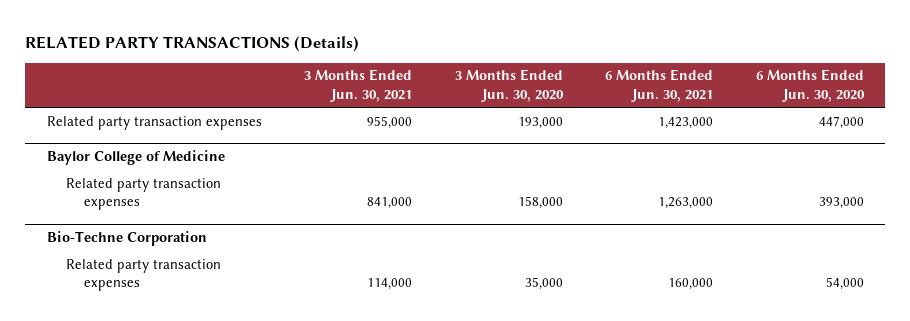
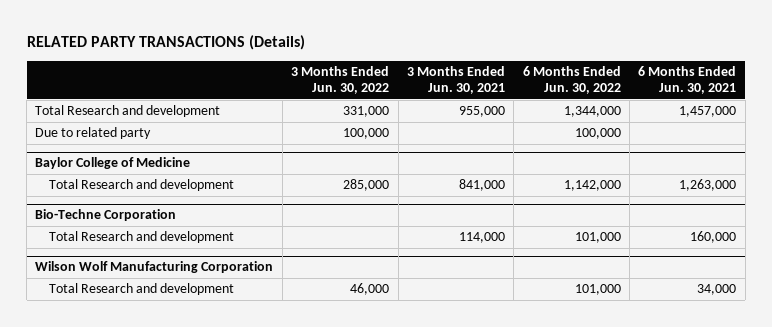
- | 3 Months Ended Jun. 30, 2021 | 3 Months Ended Jun. 30, 2020 | 6 Months Ended Jun. 30, 2021 | 6 Months Ended Jun. 30, 2020
+ | 3 Months Ended Jun. 30, 2022 | 3 Months Ended Jun. 30, 2021 | 6 Months Ended Jun. 30, 2022 | 6 Months Ended Jun. 30, 2021
- Related party transaction expenses | 955,000 | 193,000 | 1,423,000 | 447,000
+ Total Research and development | 331,000 | 955,000 | 1,344,000 | 1,457,000
+ Due to related party | 100,000 | | 100,000 |
@ Baylor College of Medicine
- Related party transaction expenses | 841,000 | 158,000 | 1,263,000 | 393,000
+ Total Research and development | 285,000 | 841,000 | 1,142,000 | 1,263,000
@ Bio-Techne Corporation
- Related party transaction expenses | 114,000 | 35,000 | 160,000 | 54,000
+ Total Research and development | | 114,000 | 101,000 | 160,000
+ Wilson Wolf Manufacturing Corporation
+ Total Research and development | 46,000 | | 101,000 | 34,000

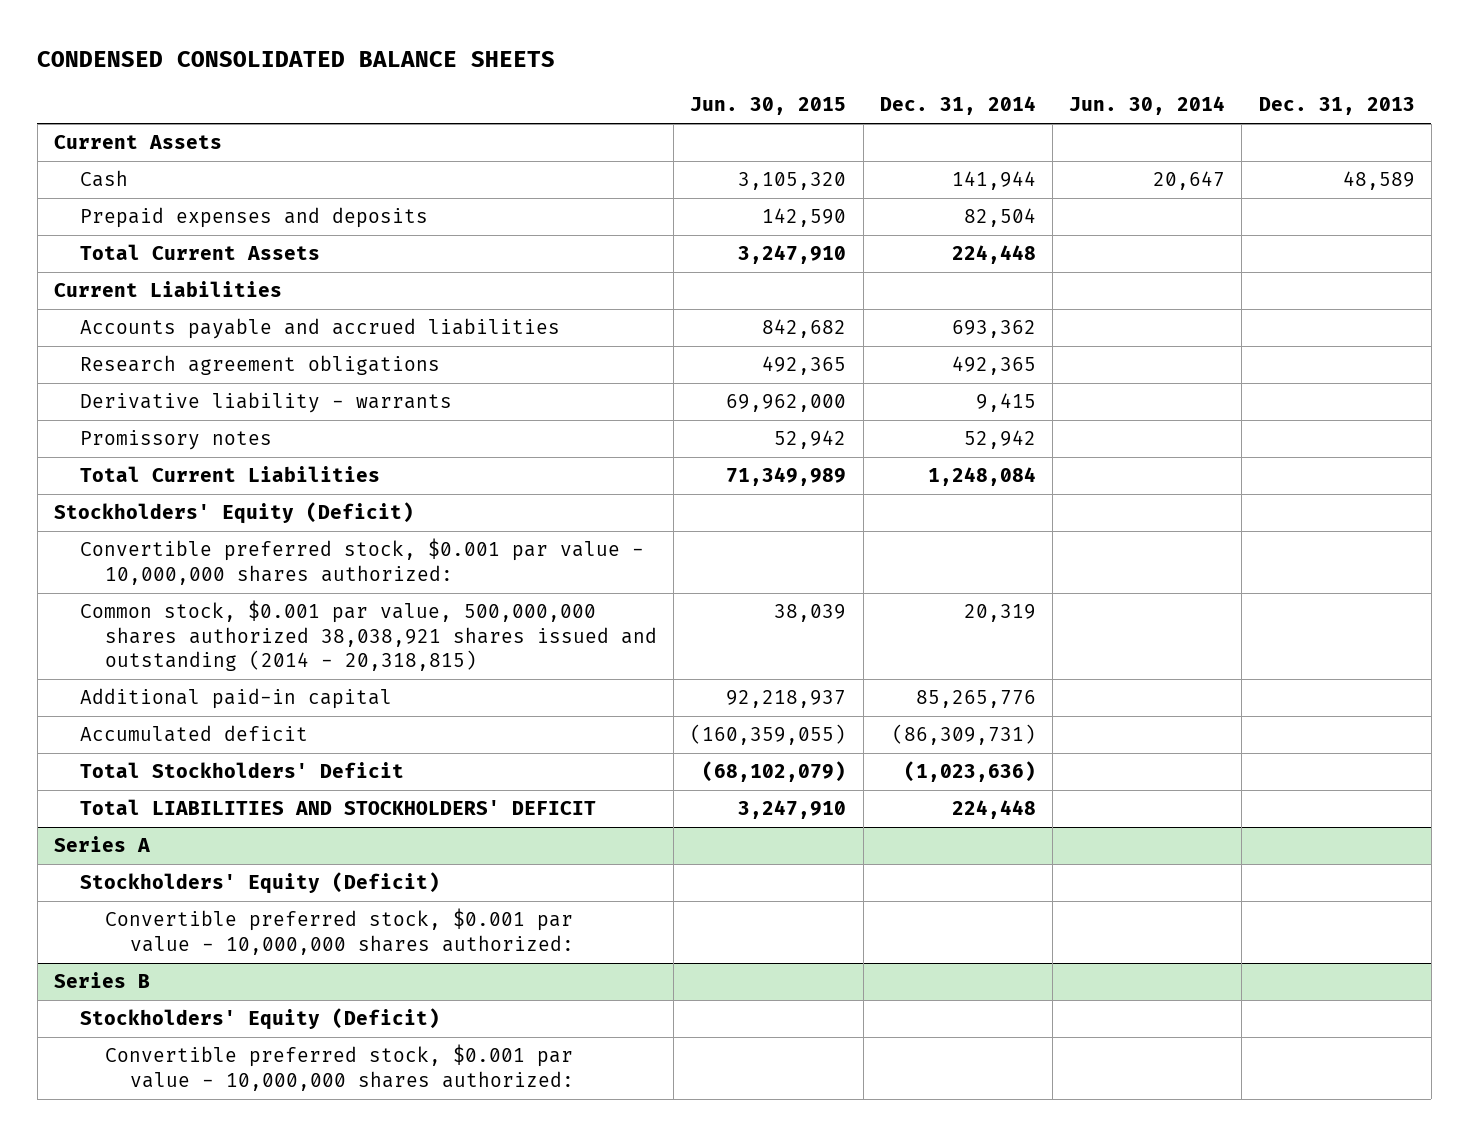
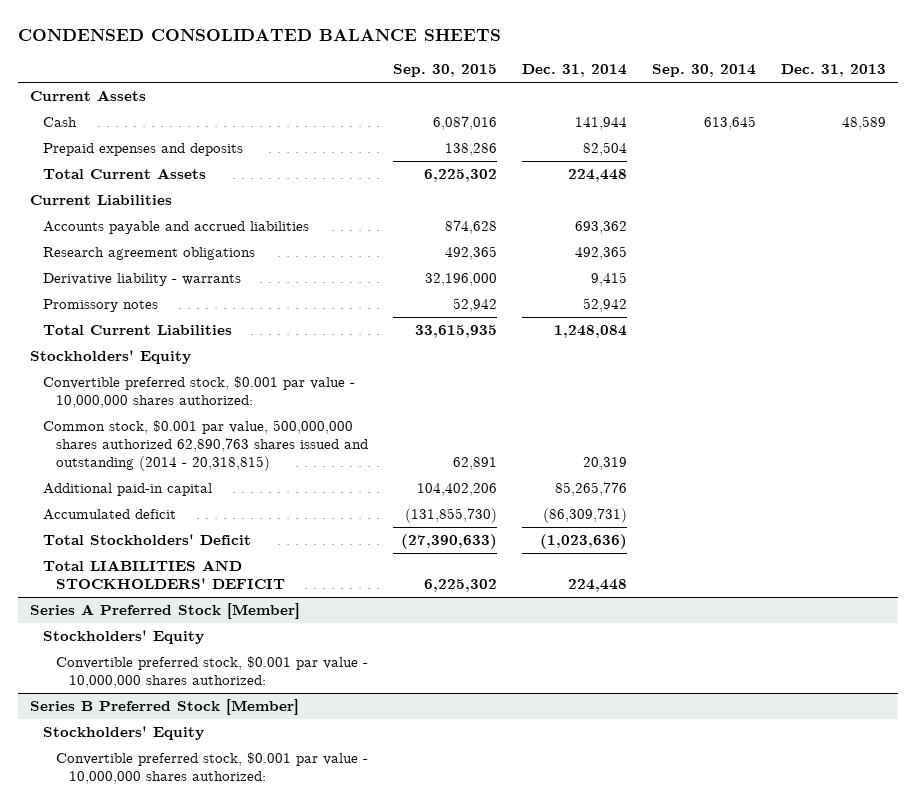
- | Jun. 30, 2015 | Dec. 31, 2014 | Jun. 30, 2014 | Dec. 31, 2013
+ | Sep. 30, 2015 | Dec. 31, 2014 | Sep. 30, 2014 | Dec. 31, 2013
- Stockholders' Equity (Deficit)
+ Stockholders' Equity
- Common stock, $0.001 par value, 500,000,000 shares authorized 38,038,921 shares issued and outstanding (2014 - 20,318,815) | 38,039 | 20,319 | |
+ Common stock, $0.001 par value, 500,000,000 shares authorized 62,890,763 shares issued and outstanding (2014 - 20,318,815) | 62,891 | 20,319 | |
- Series A
- Stockholders' Equity (Deficit)
+ Series A Preferred Stock [Member]
+ Stockholders' Equity
- Series B
- Stockholders' Equity (Deficit)
+ Series B Preferred Stock [Member]
+ Stockholders' Equity

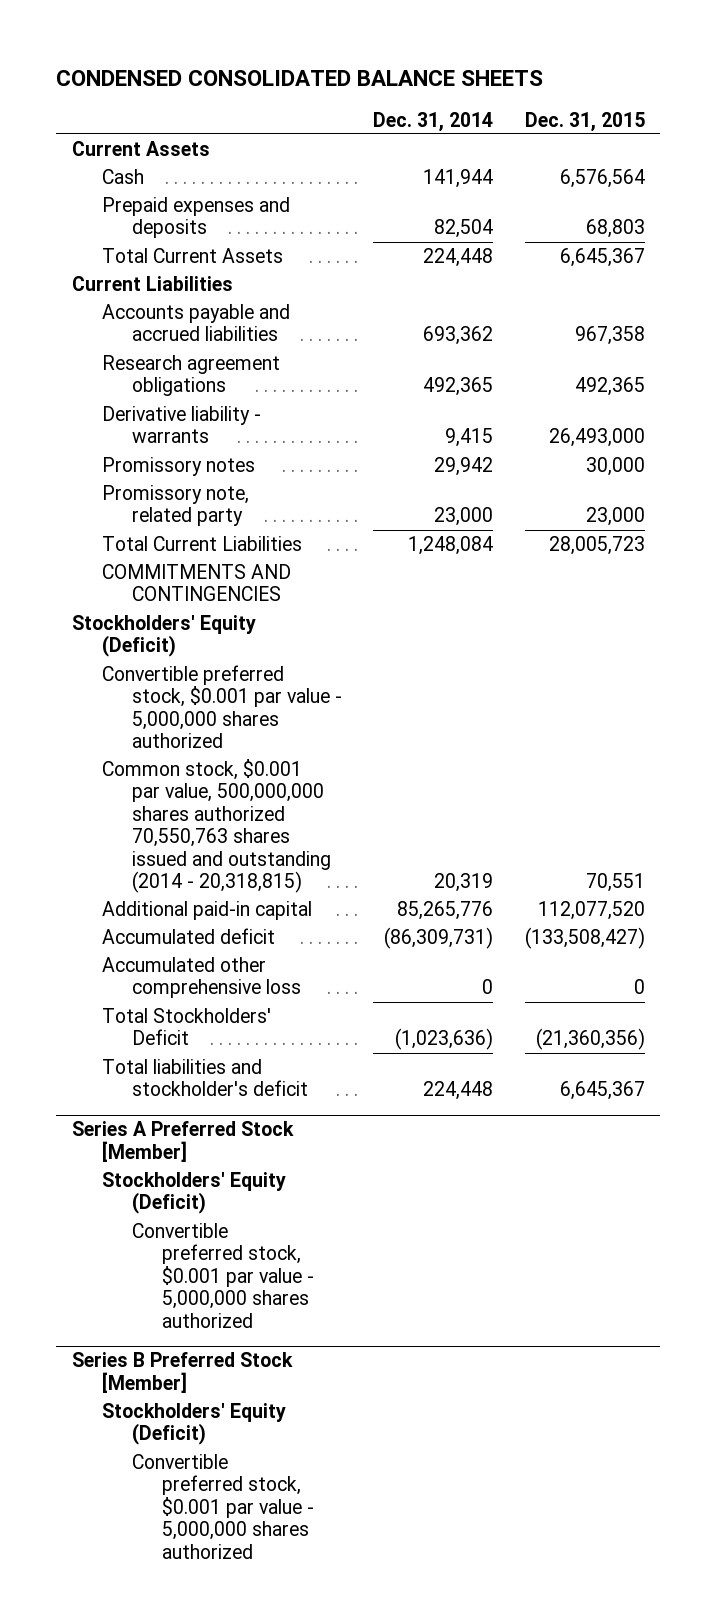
- | Sep. 30, 2015 | Dec. 31, 2014 | Sep. 30, 2014 | Dec. 31, 2013
+ | Dec. 31, 2014 | Dec. 31, 2015
- Promissory notes | 52,942 | 52,942 | |
+ Promissory notes | 29,942 | 30,000
+ Promissory note, related party | 23,000 | 23,000
- Stockholders' Equity
- Convertible preferred stock, $0.001 par value - 10,000,000 shares authorized:
- Common stock, $0.001 par value, 500,000,000 shares authorized 62,890,763 shares issued and outstanding (2014 - 20,318,815) | 62,891 | 20,319 | |
+ COMMITMENTS AND CONTINGENCIES
+ Stockholders' Equity (Deficit)
+ Convertible preferred stock, $0.001 par value - 5,000,000 shares authorized
+ Common stock, $0.001 par value, 500,000,000 shares authorized 70,550,763 shares issued and outstanding (2014 - 20,318,815) | 20,319 | 70,551
+ Accumulated other comprehensive loss | 0 | 0
- Total LIABILITIES AND STOCKHOLDERS' DEFICIT | 6,225,302 | 224,448 | |
+ Total liabilities and stockholder's deficit | 224,448 | 6,645,367
@ Series A Preferred Stock [Member]
- Stockholders' Equity
- Convertible preferred stock, $0.001 par value - 10,000,000 shares authorized:
+ Stockholders' Equity (Deficit)
+ Convertible preferred stock, $0.001 par value - 5,000,000 shares authorized
@ Series B Preferred Stock [Member]
- Stockholders' Equity
- Convertible preferred stock, $0.001 par value - 10,000,000 shares authorized:
+ Stockholders' Equity (Deficit)
+ Convertible preferred stock, $0.001 par value - 5,000,000 shares authorized

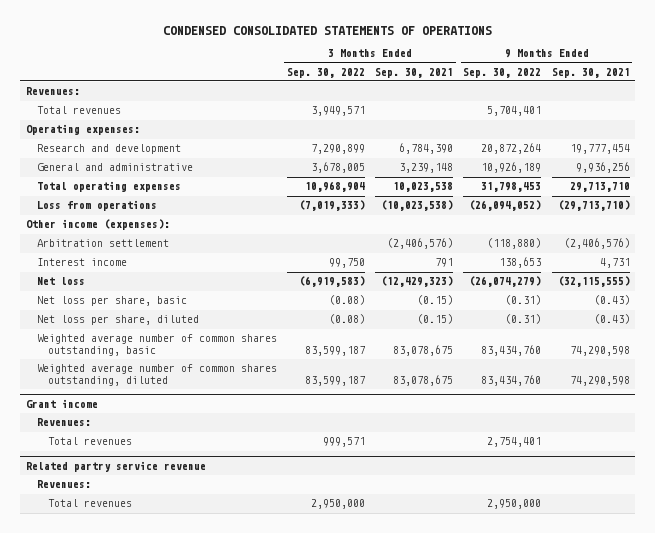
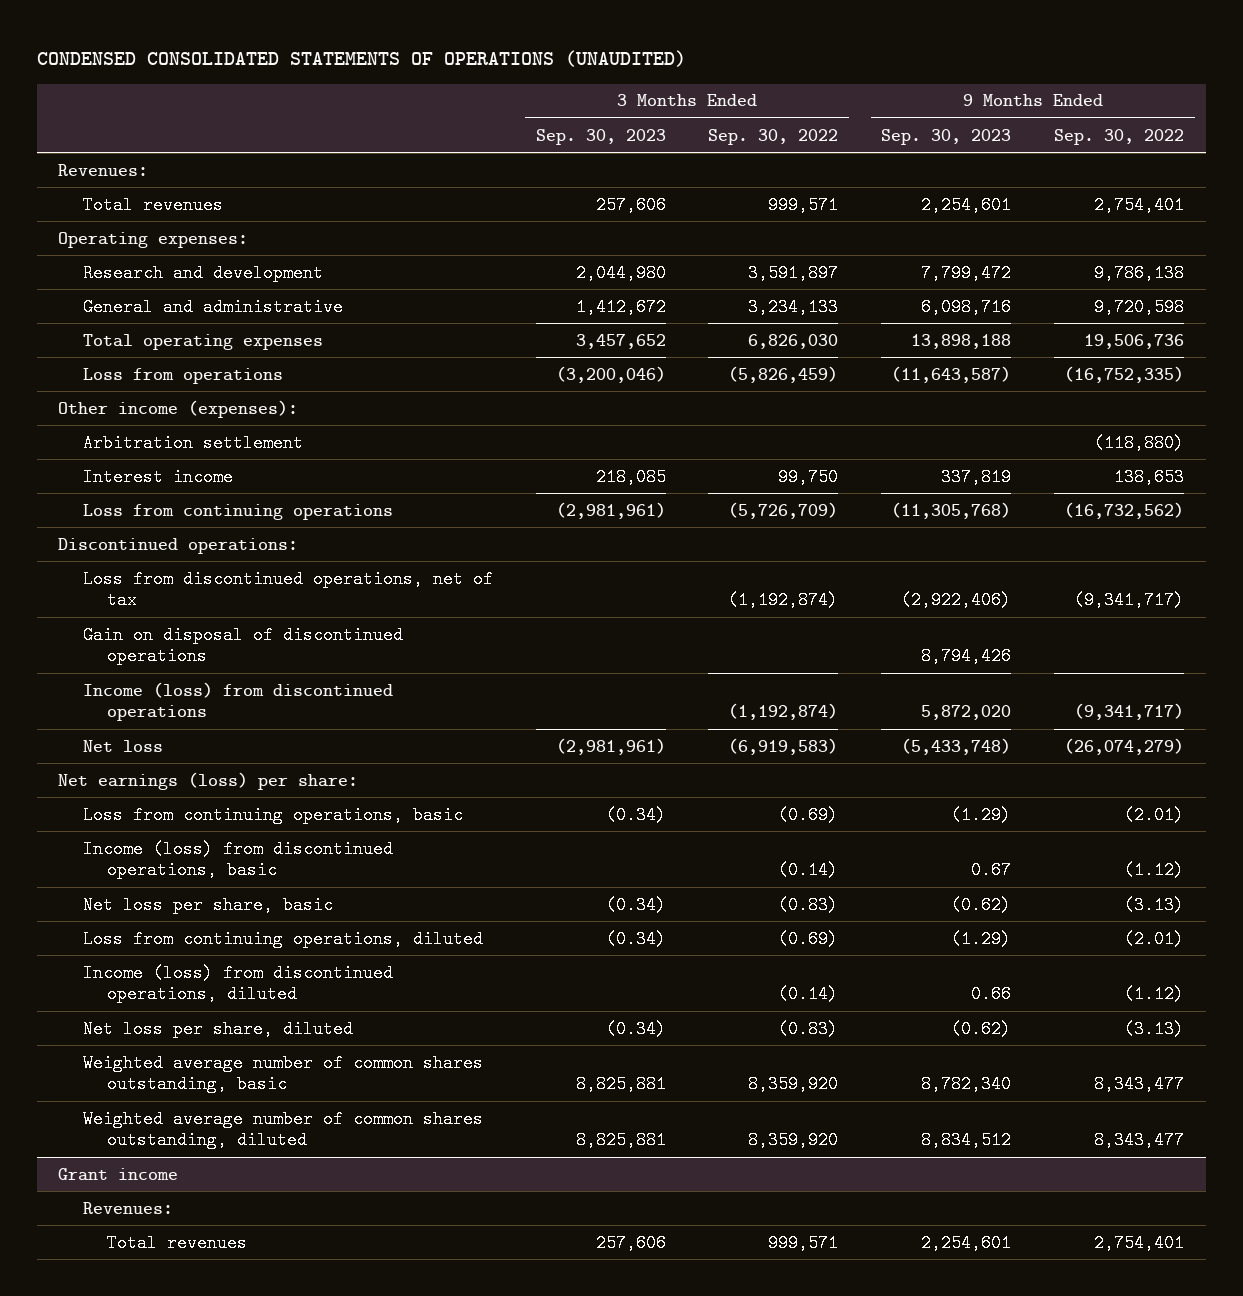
- CONDENSED CONSOLIDATED STATEMENTS OF OPERATIONS
+ CONDENSED CONSOLIDATED STATEMENTS OF OPERATIONS (UNAUDITED)
- | 3 Months Ended Sep. 30, 2022 | 3 Months Ended Sep. 30, 2021 | 9 Months Ended Sep. 30, 2022 | 9 Months Ended Sep. 30, 2021
+ | 3 Months Ended Sep. 30, 2023 | 3 Months Ended Sep. 30, 2022 | 9 Months Ended Sep. 30, 2023 | 9 Months Ended Sep. 30, 2022
- Total revenues | 3,949,571 | | 5,704,401 |
+ Total revenues | 257,606 | 999,571 | 2,254,601 | 2,754,401
- Research and development | 7,290,899 | 6,784,390 | 20,872,264 | 19,777,454
- General and administrative | 3,678,005 | 3,239,148 | 10,926,189 | 9,936,256
- Total operating expenses | 10,968,904 | 10,023,538 | 31,798,453 | 29,713,710
- Loss from operations | (7,019,333) | (10,023,538) | (26,094,052) | (29,713,710)
+ Research and development | 2,044,980 | 3,591,897 | 7,799,472 | 9,786,138
+ General and administrative | 1,412,672 | 3,234,133 | 6,098,716 | 9,720,598
+ Total operating expenses | 3,457,652 | 6,826,030 | 13,898,188 | 19,506,736
+ Loss from operations | (3,200,046) | (5,826,459) | (11,643,587) | (16,752,335)
+ Loss from continuing operations | (2,981,961) | (5,726,709) | (11,305,768) | (16,732,562)
+ Discontinued operations:
+ Loss from discontinued operations, net of tax | | (1,192,874) | (2,922,406) | (9,341,717)
+ Gain on disposal of discontinued operations | | | 8,794,426 |
+ Income (loss) from discontinued operations | | (1,192,874) | 5,872,020 | (9,341,717)
- Net loss per share, basic | (0.08) | (0.15) | (0.31) | (0.43)
- Net loss per share, diluted | (0.08) | (0.15) | (0.31) | (0.43)
- Weighted average number of common shares outstanding, basic | 83,599,187 | 83,078,675 | 83,434,760 | 74,290,598
- Weighted average number of common shares outstanding, diluted | 83,599,187 | 83,078,675 | 83,434,760 | 74,290,598
+ Net earnings (loss) per share:
+ Loss from continuing operations, basic | (0.34) | (0.69) | (1.29) | (2.01)
+ Income (loss) from discontinued operations, basic | | (0.14) | 0.67 | (1.12)
+ Net loss per share, basic | (0.34) | (0.83) | (0.62) | (3.13)
+ Loss from continuing operations, diluted | (0.34) | (0.69) | (1.29) | (2.01)
+ Income (loss) from discontinued operations, diluted | | (0.14) | 0.66 | (1.12)
+ Net loss per share, diluted | (0.34) | (0.83) | (0.62) | (3.13)
+ Weighted average number of common shares outstanding, basic | 8,825,881 | 8,359,920 | 8,782,340 | 8,343,477
+ Weighted average number of common shares outstanding, diluted | 8,825,881 | 8,359,920 | 8,834,512 | 8,343,477
- Related partry service revenue
- Revenues:
- Total revenues | 2,950,000 | | 2,950,000 |

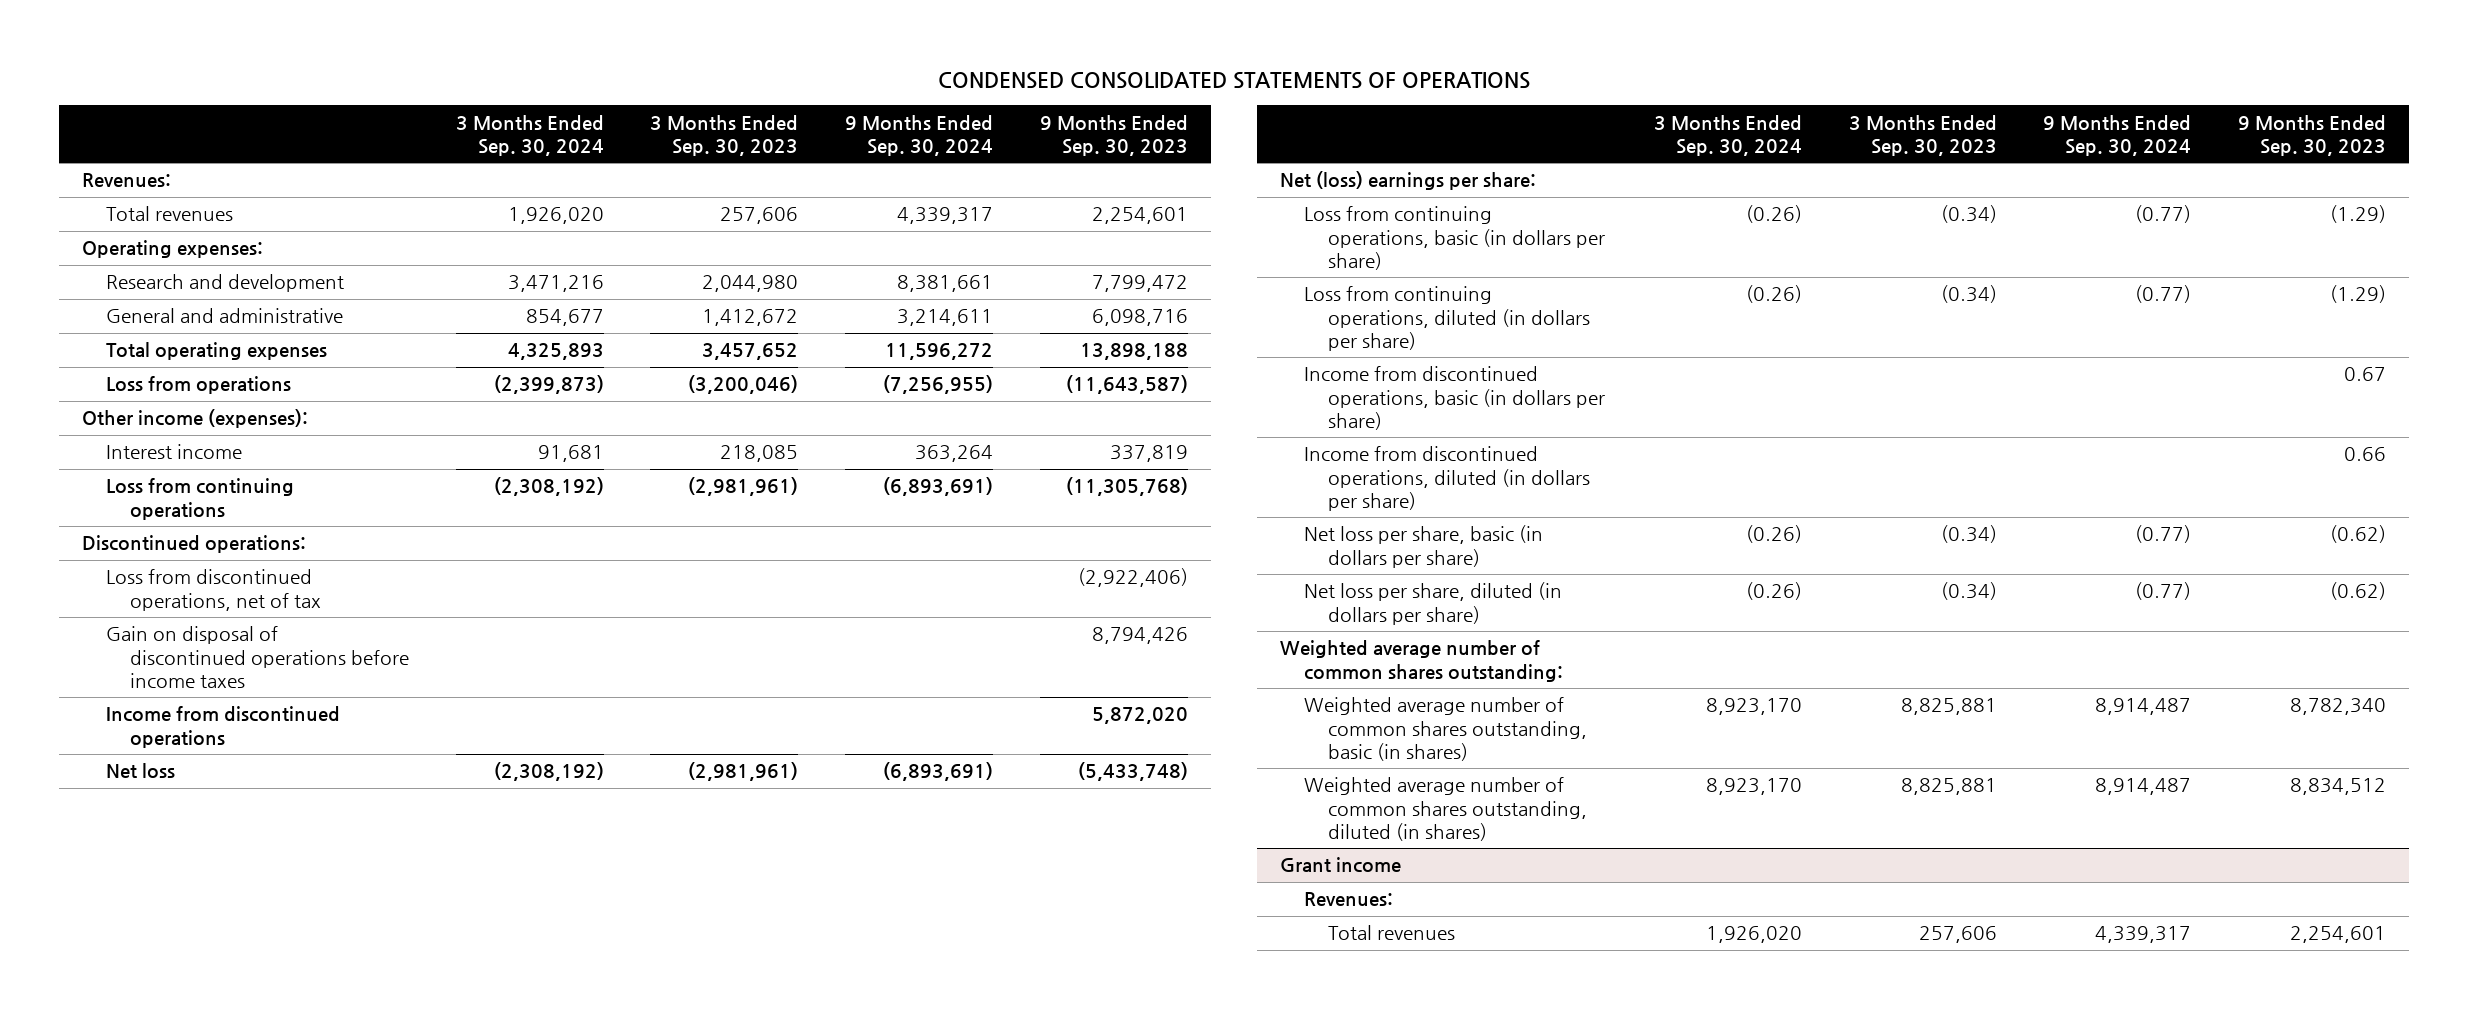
- CONDENSED CONSOLIDATED STATEMENTS OF OPERATIONS (UNAUDITED)
+ CONDENSED CONSOLIDATED STATEMENTS OF OPERATIONS
- | 3 Months Ended Sep. 30, 2023 | 3 Months Ended Sep. 30, 2022 | 9 Months Ended Sep. 30, 2023 | 9 Months Ended Sep. 30, 2022
+ | 3 Months Ended Sep. 30, 2024 | 3 Months Ended Sep. 30, 2023 | 9 Months Ended Sep. 30, 2024 | 9 Months Ended Sep. 30, 2023
- Arbitration settlement | | | | (118,880)
- Gain on disposal of discontinued operations | | | 8,794,426 |
- Income (loss) from discontinued operations | | (1,192,874) | 5,872,020 | (9,341,717)
+ Gain on disposal of discontinued operations before income taxes | | | | 8,794,426
+ Income from discontinued operations | | | | 5,872,020
- Net earnings (loss) per share:
- Loss from continuing operations, basic | (0.34) | (0.69) | (1.29) | (2.01)
- Income (loss) from discontinued operations, basic | | (0.14) | 0.67 | (1.12)
- Net loss per share, basic | (0.34) | (0.83) | (0.62) | (3.13)
- Loss from continuing operations, diluted | (0.34) | (0.69) | (1.29) | (2.01)
- Income (loss) from discontinued operations, diluted | | (0.14) | 0.66 | (1.12)
- Net loss per share, diluted | (0.34) | (0.83) | (0.62) | (3.13)
- Weighted average number of common shares outstanding, basic | 8,825,881 | 8,359,920 | 8,782,340 | 8,343,477
- Weighted average number of common shares outstanding, diluted | 8,825,881 | 8,359,920 | 8,834,512 | 8,343,477
+ Net (loss) earnings per share:
+ Loss from continuing operations, basic (in dollars per share) | (0.26) | (0.34) | (0.77) | (1.29)
+ Loss from continuing operations, diluted (in dollars per share) | (0.26) | (0.34) | (0.77) | (1.29)
+ Income from discontinued operations, basic (in dollars per share) | | | | 0.67
+ Income from discontinued operations, diluted (in dollars per share) | | | | 0.66
+ Net loss per share, basic (in dollars per share) | (0.26) | (0.34) | (0.77) | (0.62)
+ Net loss per share, diluted (in dollars per share) | (0.26) | (0.34) | (0.77) | (0.62)
+ Weighted average number of common shares outstanding:
+ Weighted average number of common shares outstanding, basic (in shares) | 8,923,170 | 8,825,881 | 8,914,487 | 8,782,340
+ Weighted average number of common shares outstanding, diluted (in shares) | 8,923,170 | 8,825,881 | 8,914,487 | 8,834,512

